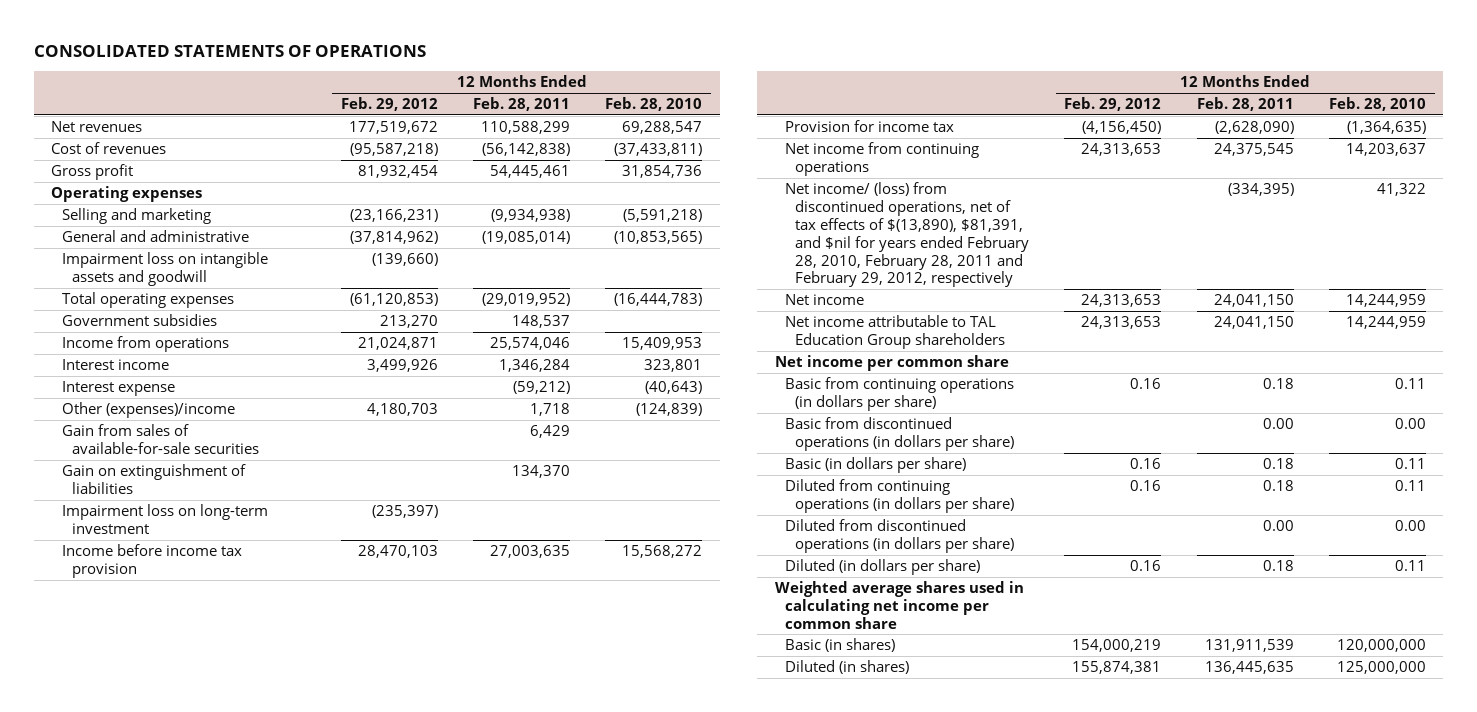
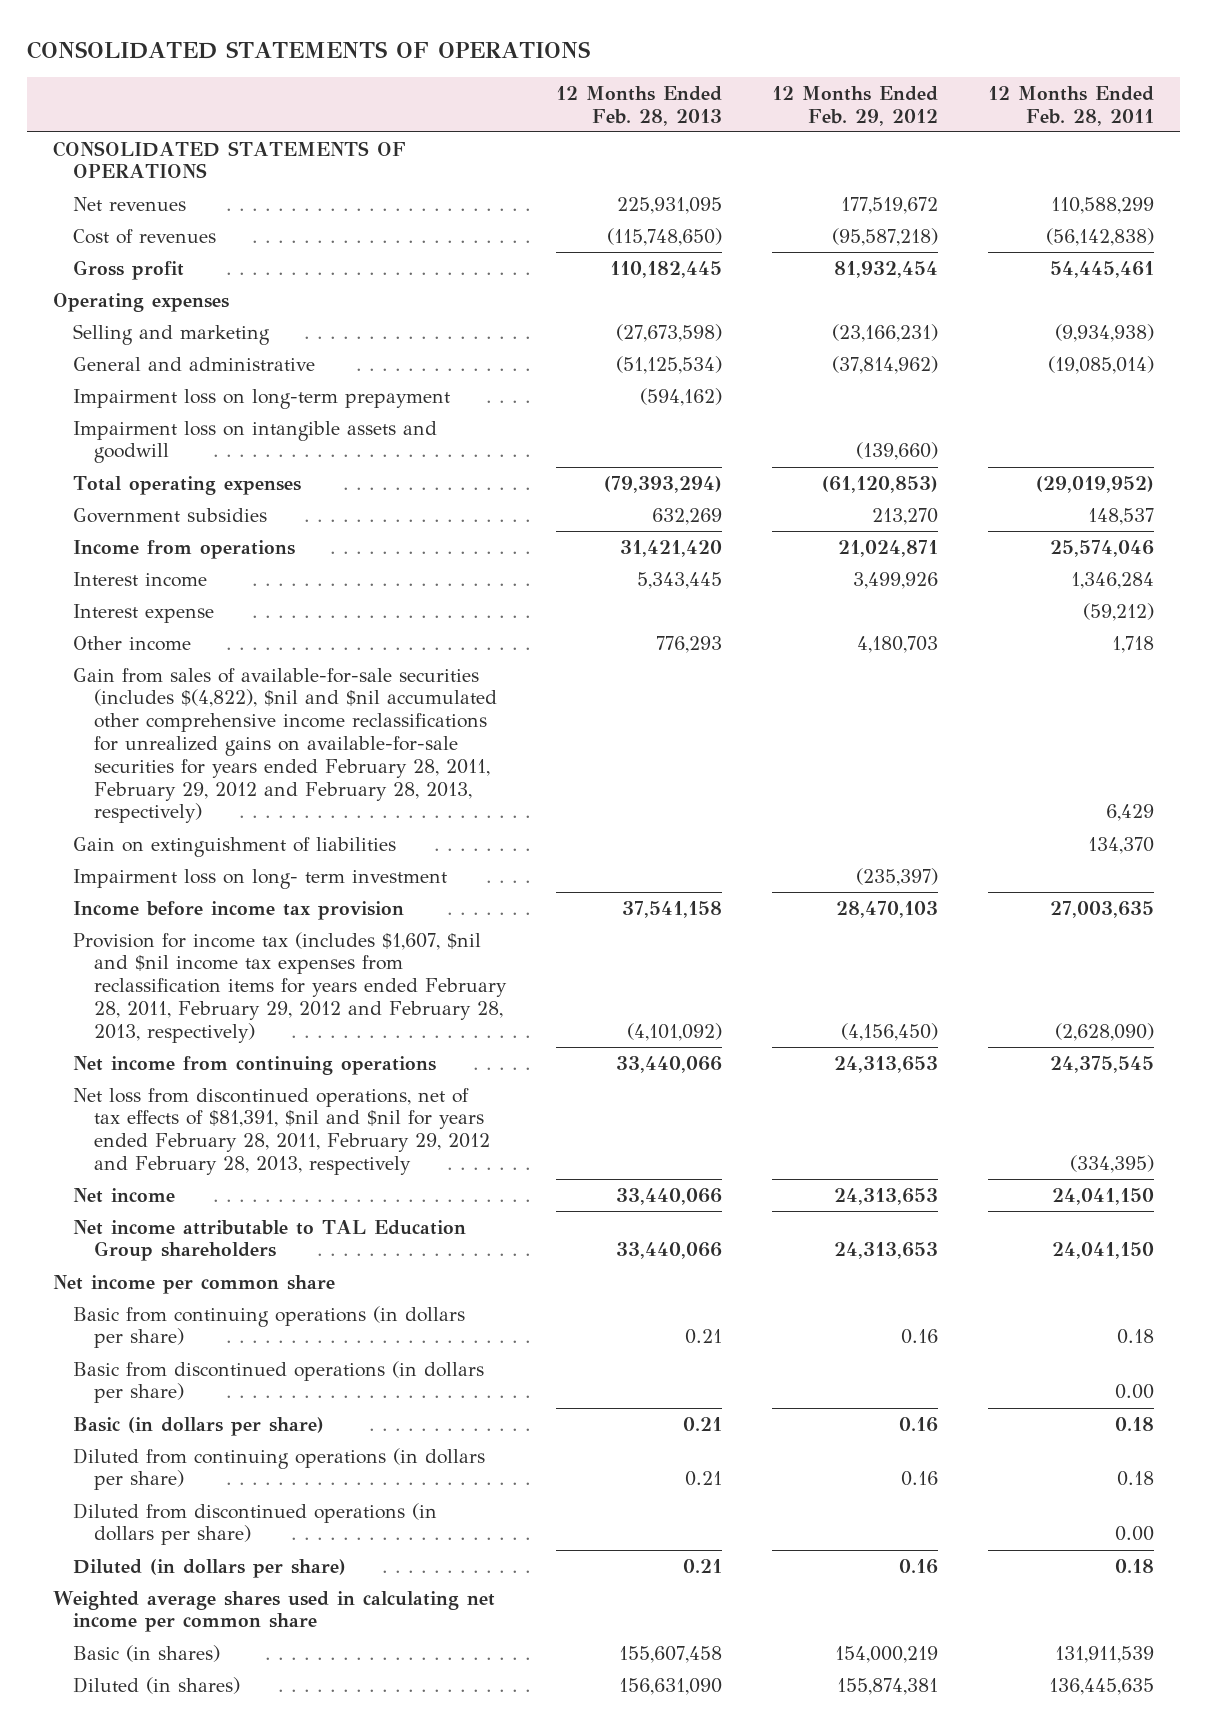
- | 12 Months Ended Feb. 29, 2012 | 12 Months Ended Feb. 28, 2011 | 12 Months Ended Feb. 28, 2010
+ | 12 Months Ended Feb. 28, 2013 | 12 Months Ended Feb. 29, 2012 | 12 Months Ended Feb. 28, 2011
+ CONSOLIDATED STATEMENTS OF OPERATIONS
+ Impairment loss on long-term prepayment | (594,162) | |
- Other (expenses)/income | 4,180,703 | 1,718 | (124,839)
- Gain from sales of available-for-sale securities | | 6,429 |
+ Other income | 776,293 | 4,180,703 | 1,718
+ Gain from sales of available-for-sale securities (includes $(4,822), $nil and $nil accumulated other comprehensive income reclassifications for unrealized gains on available-for-sale securities for years ended February 28, 2011, February 29, 2012 and February 28, 2013, respectively) | | | 6,429
- Impairment loss on long-term investment | (235,397) | |
+ Impairment loss on long- term investment | | (235,397) |
- Provision for income tax | (4,156,450) | (2,628,090) | (1,364,635)
+ Provision for income tax (includes $1,607, $nil and $nil income tax expenses from reclassification items for years ended February 28, 2011, February 29, 2012 and February 28, 2013, respectively) | (4,101,092) | (4,156,450) | (2,628,090)
- Net income/ (loss) from discontinued operations, net of tax effects of $(13,890), $81,391, and $nil for years ended February 28, 2010, February 28, 2011 and February 29, 2012, respectively | | (334,395) | 41,322
+ Net loss from discontinued operations, net of tax effects of $81,391, $nil and $nil for years ended February 28, 2011, February 29, 2012 and February 28, 2013, respectively | | | (334,395)

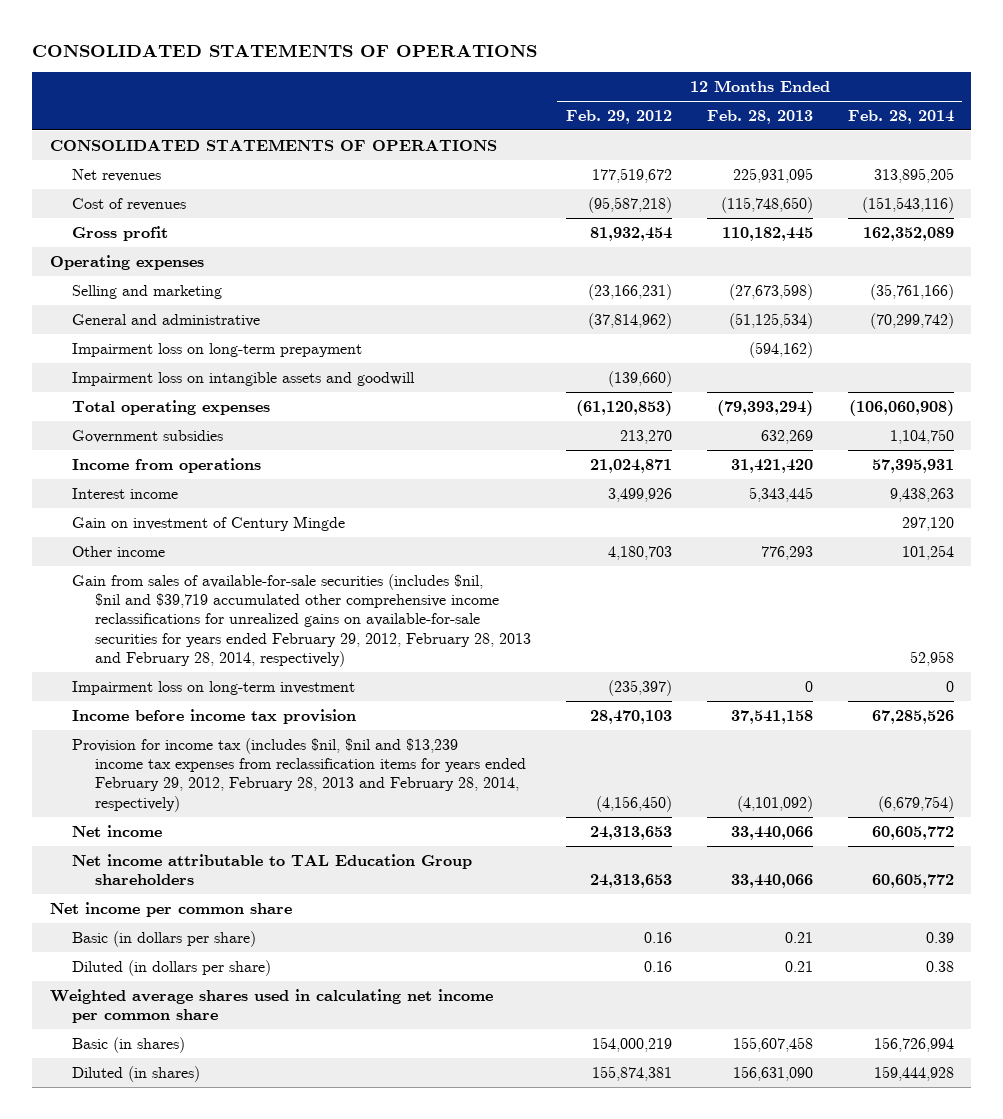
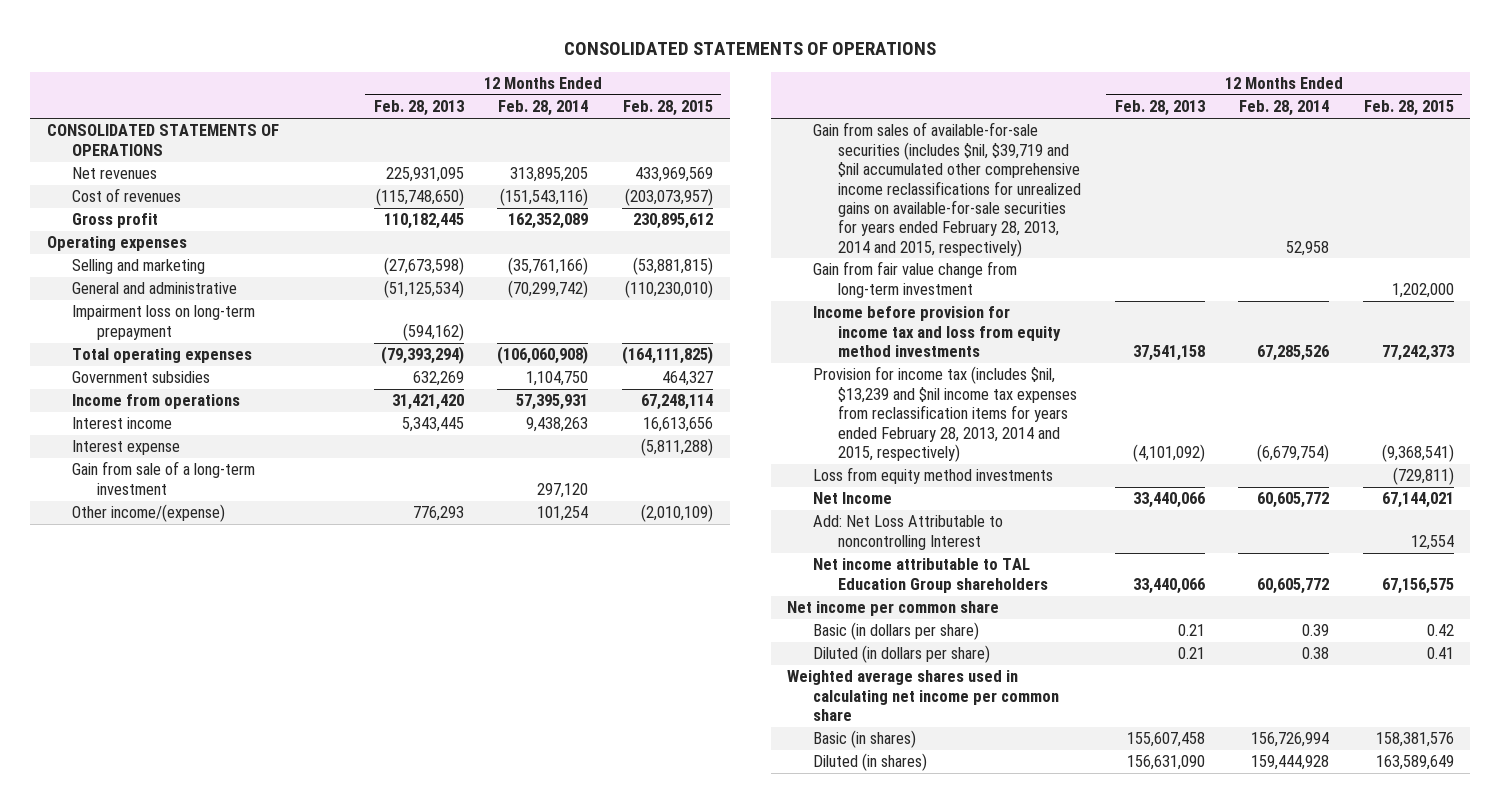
- | 12 Months Ended Feb. 29, 2012 | 12 Months Ended Feb. 28, 2013 | 12 Months Ended Feb. 28, 2014
+ | 12 Months Ended Feb. 28, 2013 | 12 Months Ended Feb. 28, 2014 | 12 Months Ended Feb. 28, 2015
- Impairment loss on intangible assets and goodwill | (139,660) | |
- Gain on investment of Century Mingde | | | 297,120
- Other income | 4,180,703 | 776,293 | 101,254
- Gain from sales of available-for-sale securities (includes $nil, $nil and $39,719 accumulated other comprehensive income reclassifications for unrealized gains on available-for-sale securities for years ended February 29, 2012, February 28, 2013 and February 28, 2014, respectively) | | | 52,958
- Impairment loss on long-term investment | (235,397) | 0 | 0
- Income before income tax provision | 28,470,103 | 37,541,158 | 67,285,526
- Provision for income tax (includes $nil, $nil and $13,239 income tax expenses from reclassification items for years ended February 29, 2012, February 28, 2013 and February 28, 2014, respectively) | (4,156,450) | (4,101,092) | (6,679,754)
- Net income | 24,313,653 | 33,440,066 | 60,605,772
+ Interest expense | | | (5,811,288)
+ Gain from sale of a long-term investment | | 297,120 |
+ Other income/(expense) | 776,293 | 101,254 | (2,010,109)
+ Gain from sales of available-for-sale securities (includes $nil, $39,719 and $nil accumulated other comprehensive income reclassifications for unrealized gains on available-for-sale securities for years ended February 28, 2013, 2014 and 2015, respectively) | | 52,958 |
+ Gain from fair value change from long-term investment | | | 1,202,000
+ Income before provision for income tax and loss from equity method investments | 37,541,158 | 67,285,526 | 77,242,373
+ Provision for income tax (includes $nil, $13,239 and $nil income tax expenses from reclassification items for years ended February 28, 2013, 2014 and 2015, respectively) | (4,101,092) | (6,679,754) | (9,368,541)
+ Loss from equity method investments | | | (729,811)
+ Net Income | 33,440,066 | 60,605,772 | 67,144,021
+ Add: Net Loss Attributable to noncontrolling Interest | | | 12,554

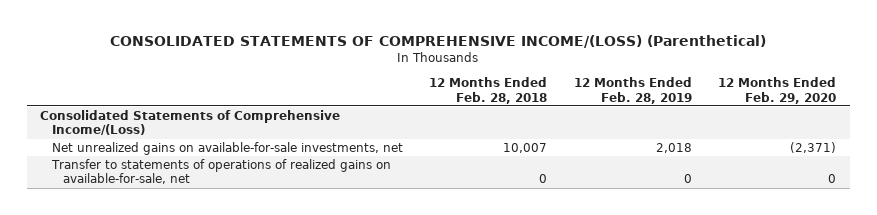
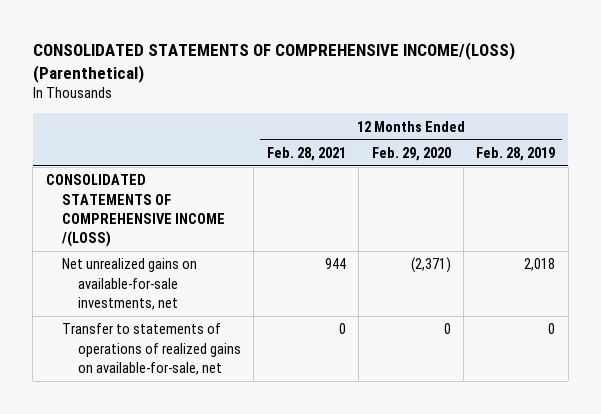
- | 12 Months Ended Feb. 28, 2018 | 12 Months Ended Feb. 28, 2019 | 12 Months Ended Feb. 29, 2020
+ | 12 Months Ended Feb. 28, 2021 | 12 Months Ended Feb. 29, 2020 | 12 Months Ended Feb. 28, 2019
- Consolidated Statements of Comprehensive Income/(Loss)
+ CONSOLIDATED STATEMENTS OF COMPREHENSIVE INCOME /(LOSS)

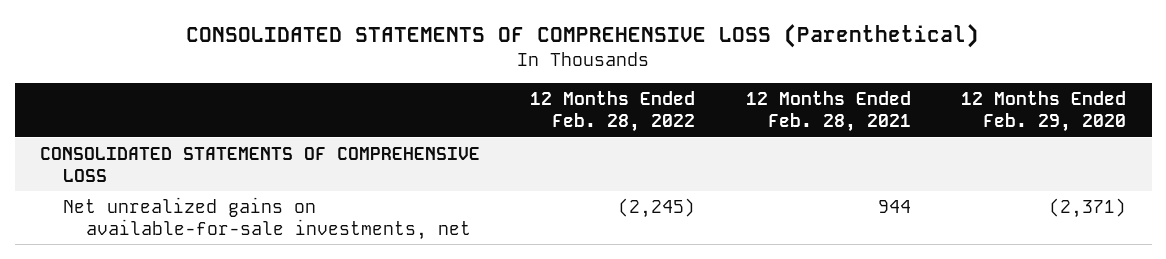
- CONSOLIDATED STATEMENTS OF COMPREHENSIVE INCOME/(LOSS) (Parenthetical)
+ CONSOLIDATED STATEMENTS OF COMPREHENSIVE LOSS (Parenthetical)
- | 12 Months Ended Feb. 28, 2021 | 12 Months Ended Feb. 29, 2020 | 12 Months Ended Feb. 28, 2019
+ | 12 Months Ended Feb. 28, 2022 | 12 Months Ended Feb. 28, 2021 | 12 Months Ended Feb. 29, 2020
- CONSOLIDATED STATEMENTS OF COMPREHENSIVE INCOME /(LOSS)
+ CONSOLIDATED STATEMENTS OF COMPREHENSIVE LOSS
- Transfer to statements of operations of realized gains on available-for-sale, net | 0 | 0 | 0

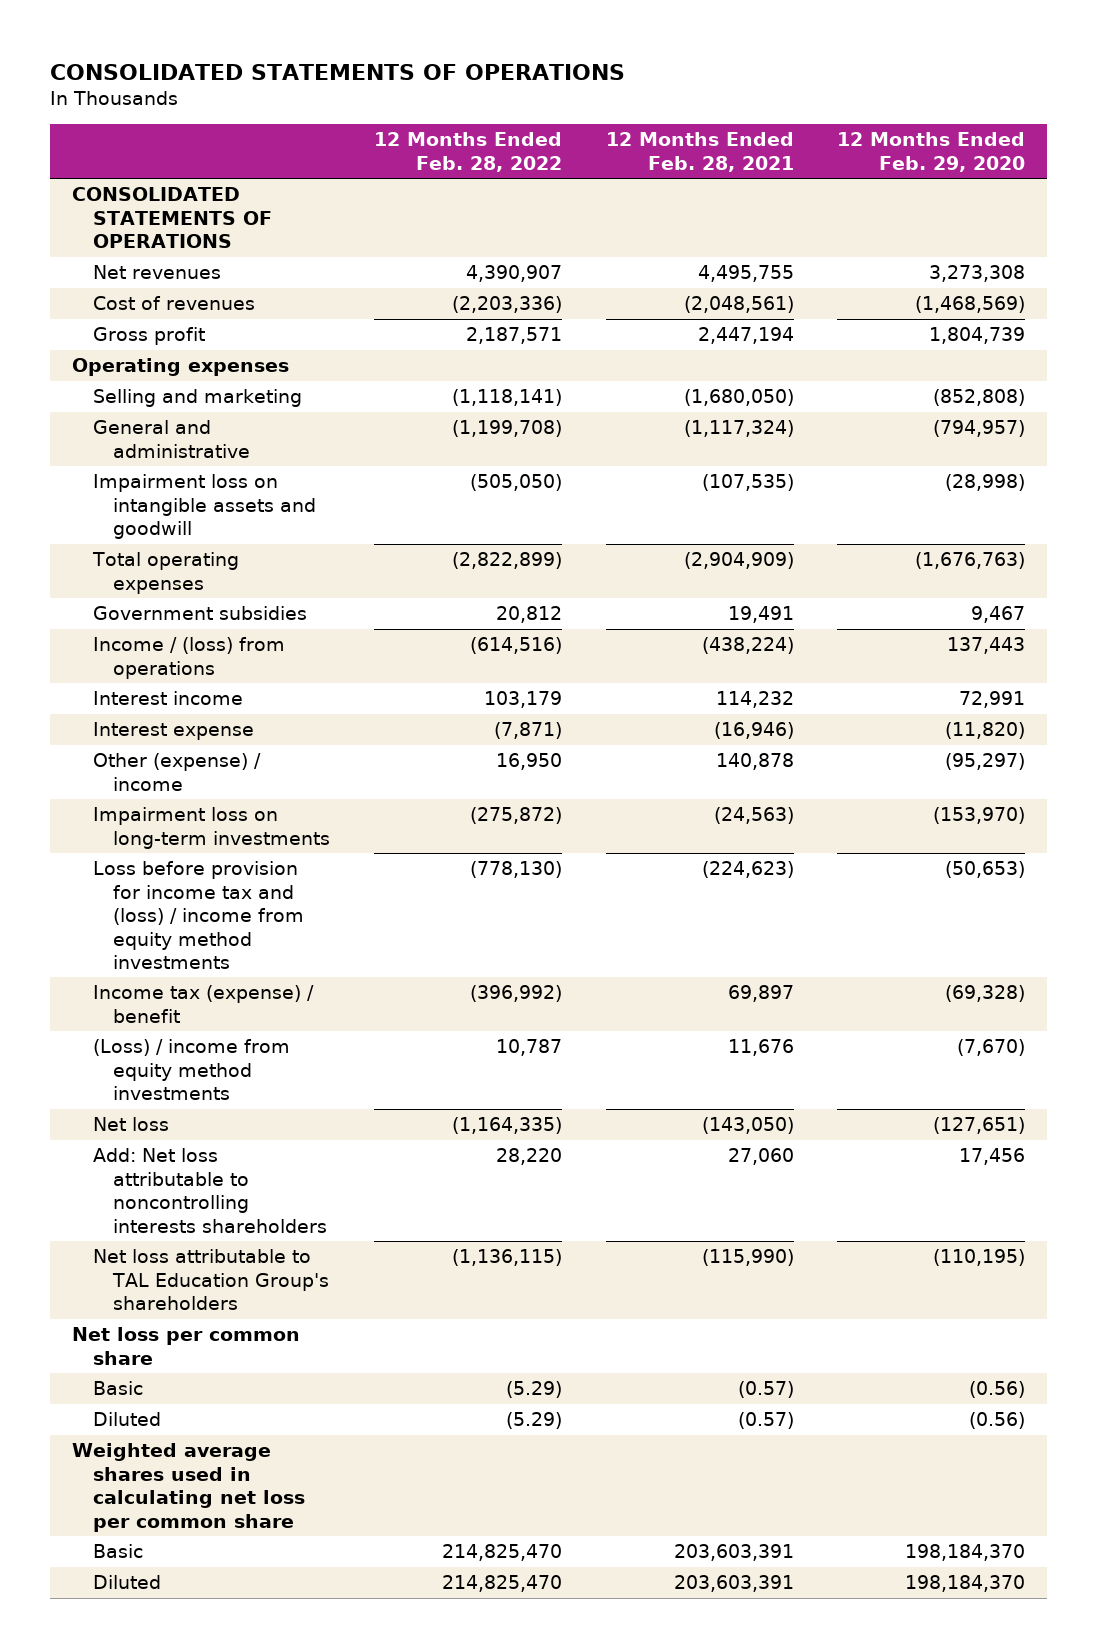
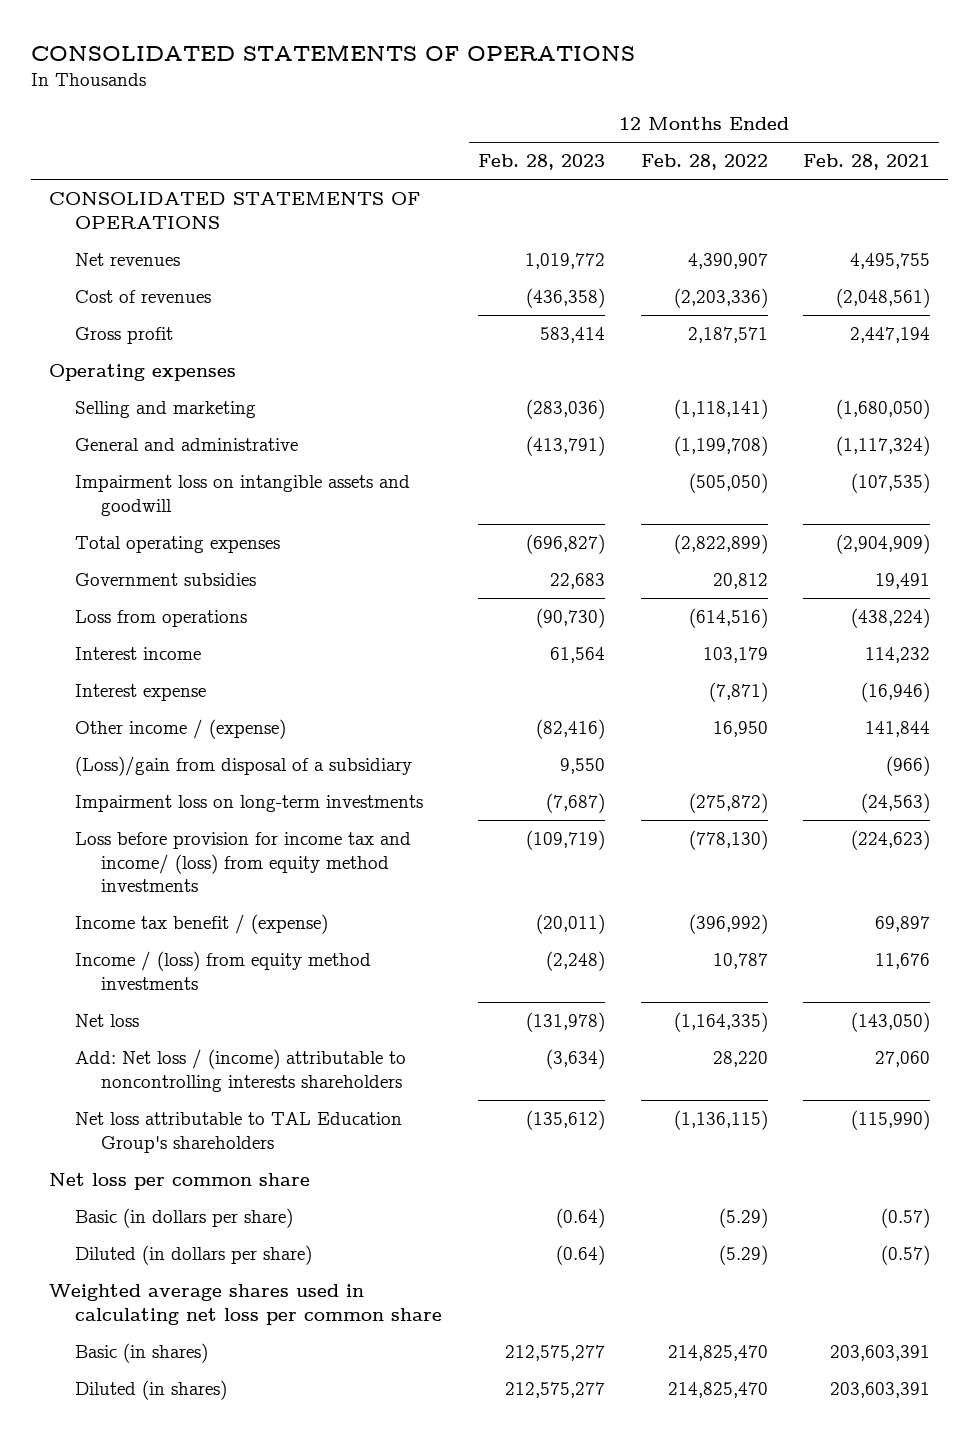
- | 12 Months Ended Feb. 28, 2022 | 12 Months Ended Feb. 28, 2021 | 12 Months Ended Feb. 29, 2020
+ | 12 Months Ended Feb. 28, 2023 | 12 Months Ended Feb. 28, 2022 | 12 Months Ended Feb. 28, 2021
- Income / (loss) from operations | (614,516) | (438,224) | 137,443
+ Loss from operations | (90,730) | (614,516) | (438,224)
- Other (expense) / income | 16,950 | 140,878 | (95,297)
+ Other income / (expense) | (82,416) | 16,950 | 141,844
+ (Loss)/gain from disposal of a subsidiary | 9,550 | | (966)
- Loss before provision for income tax and (loss) / income from equity method investments | (778,130) | (224,623) | (50,653)
- Income tax (expense) / benefit | (396,992) | 69,897 | (69,328)
- (Loss) / income from equity method investments | 10,787 | 11,676 | (7,670)
+ Loss before provision for income tax and income/ (loss) from equity method investments | (109,719) | (778,130) | (224,623)
+ Income tax benefit / (expense) | (20,011) | (396,992) | 69,897
+ Income / (loss) from equity method investments | (2,248) | 10,787 | 11,676
- Add: Net loss attributable to noncontrolling interests shareholders | 28,220 | 27,060 | 17,456
+ Add: Net loss / (income) attributable to noncontrolling interests shareholders | (3,634) | 28,220 | 27,060
- Basic | (5.29) | (0.57) | (0.56)
- Diluted | (5.29) | (0.57) | (0.56)
+ Basic (in dollars per share) | (0.64) | (5.29) | (0.57)
+ Diluted (in dollars per share) | (0.64) | (5.29) | (0.57)
- Basic | 214,825,470 | 203,603,391 | 198,184,370
- Diluted | 214,825,470 | 203,603,391 | 198,184,370
+ Basic (in shares) | 212,575,277 | 214,825,470 | 203,603,391
+ Diluted (in shares) | 212,575,277 | 214,825,470 | 203,603,391

